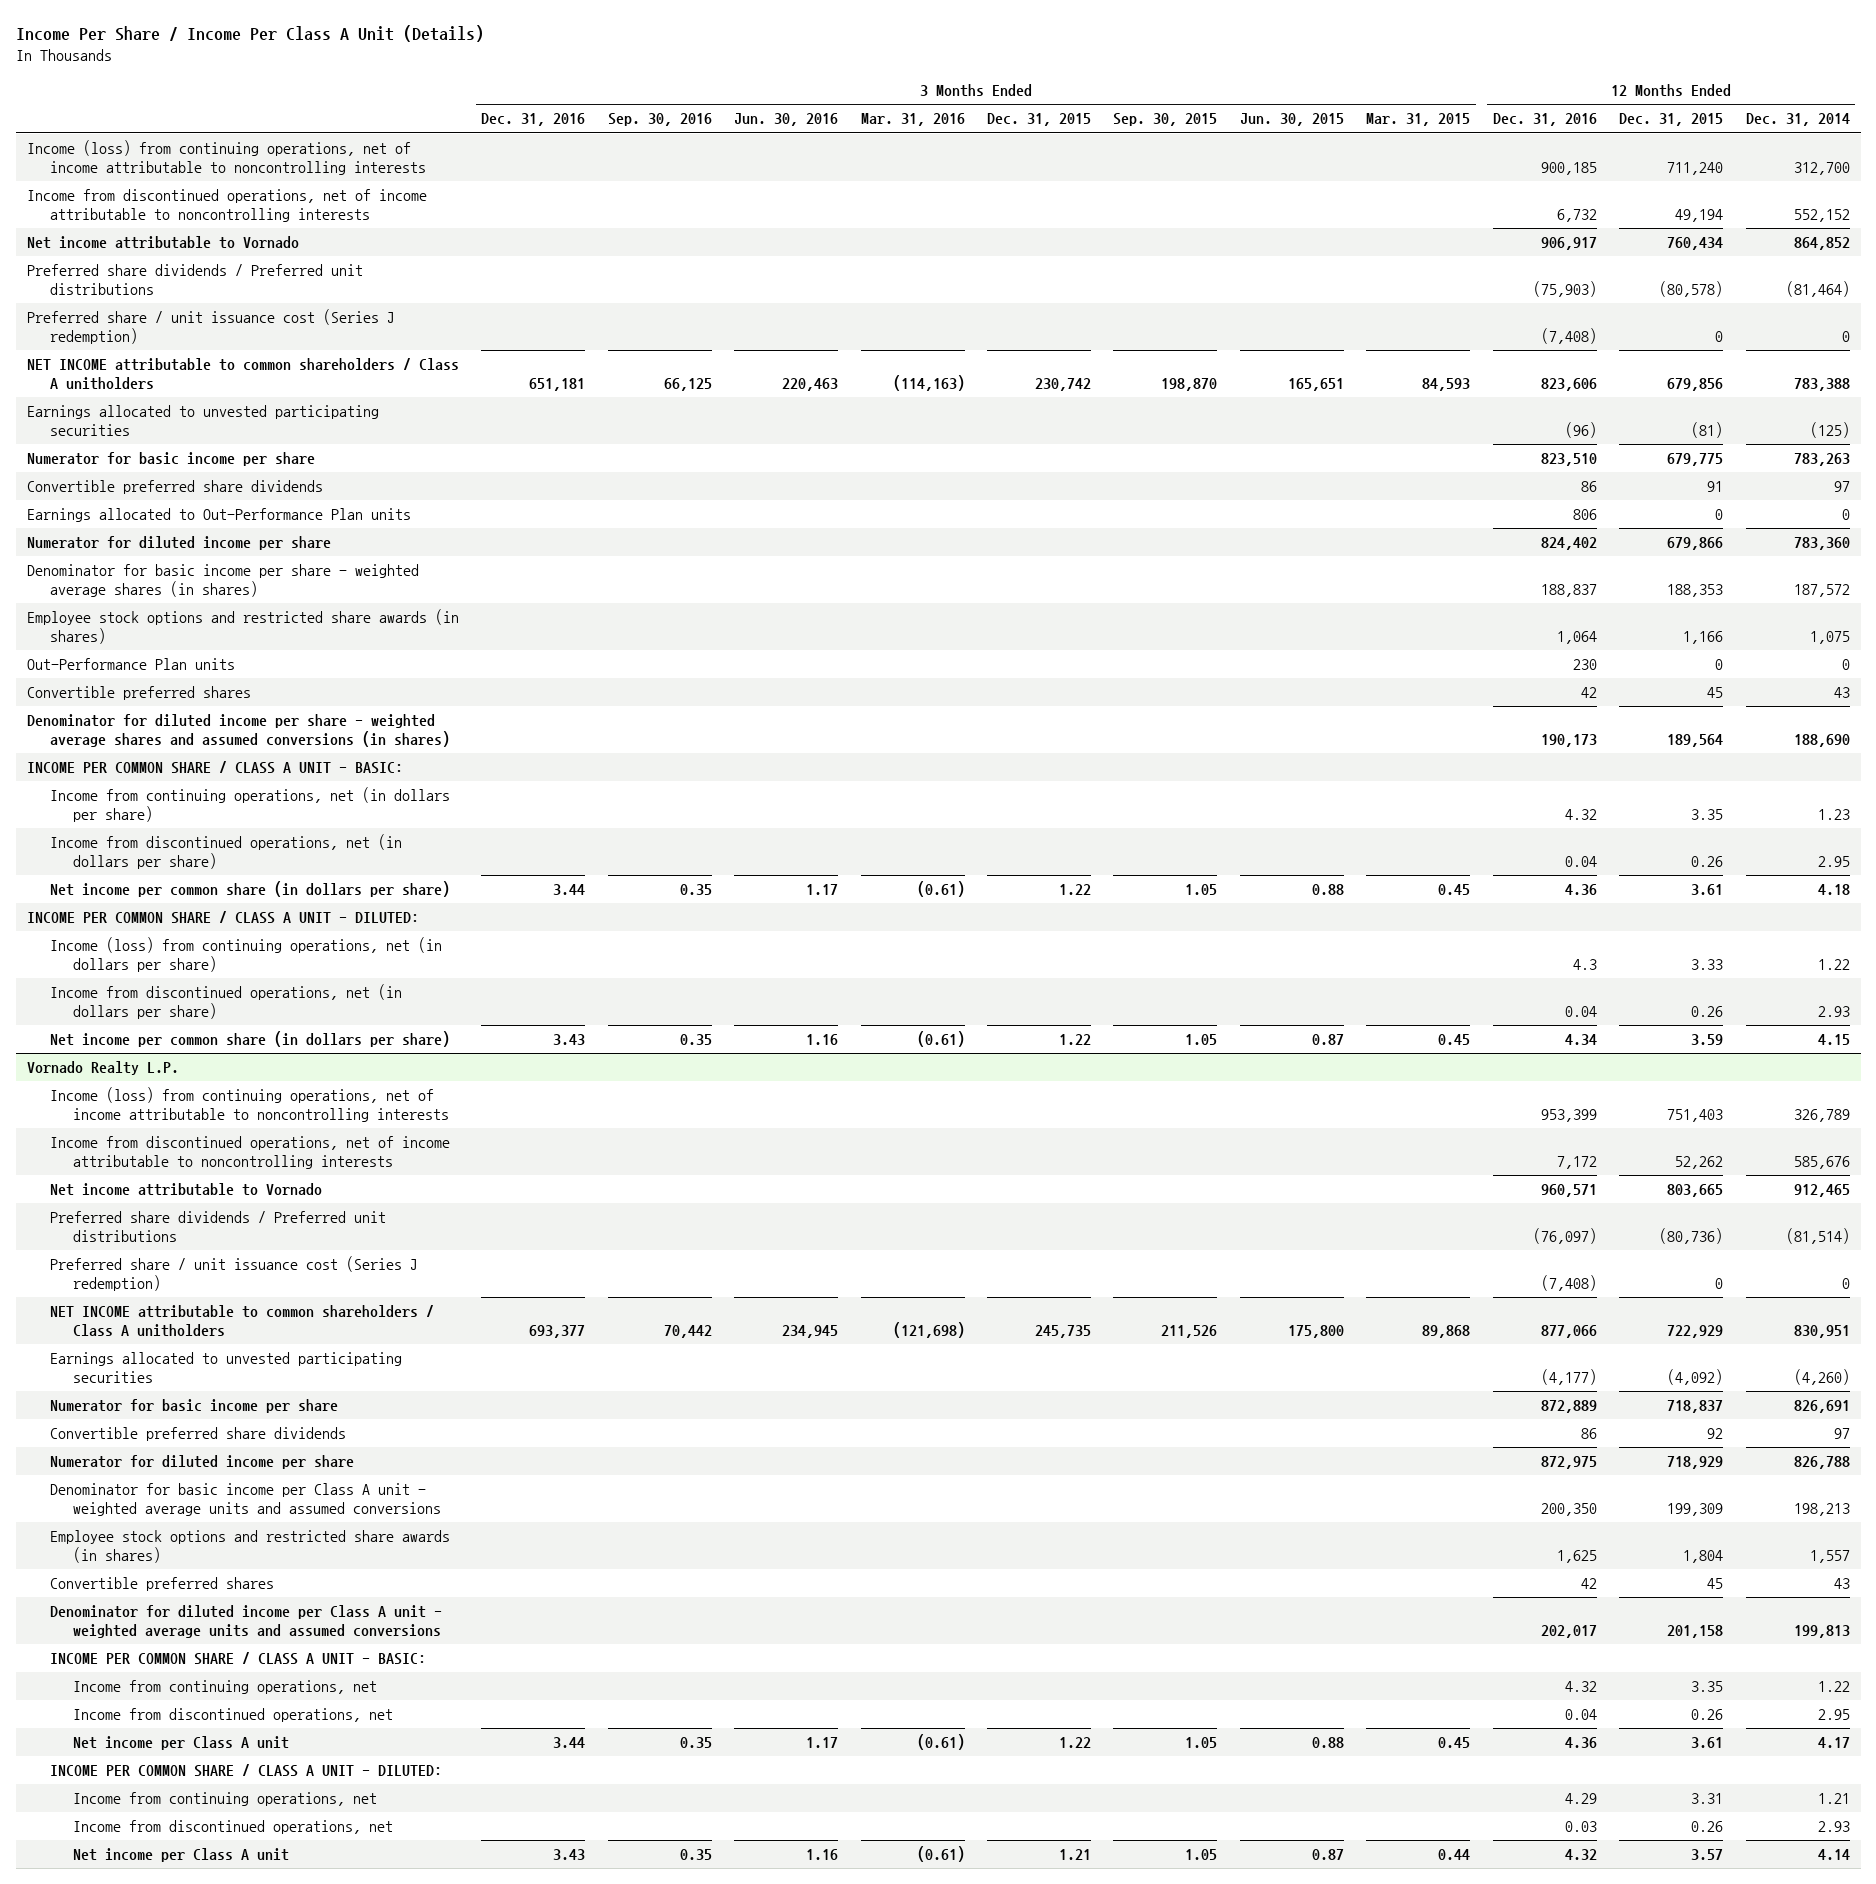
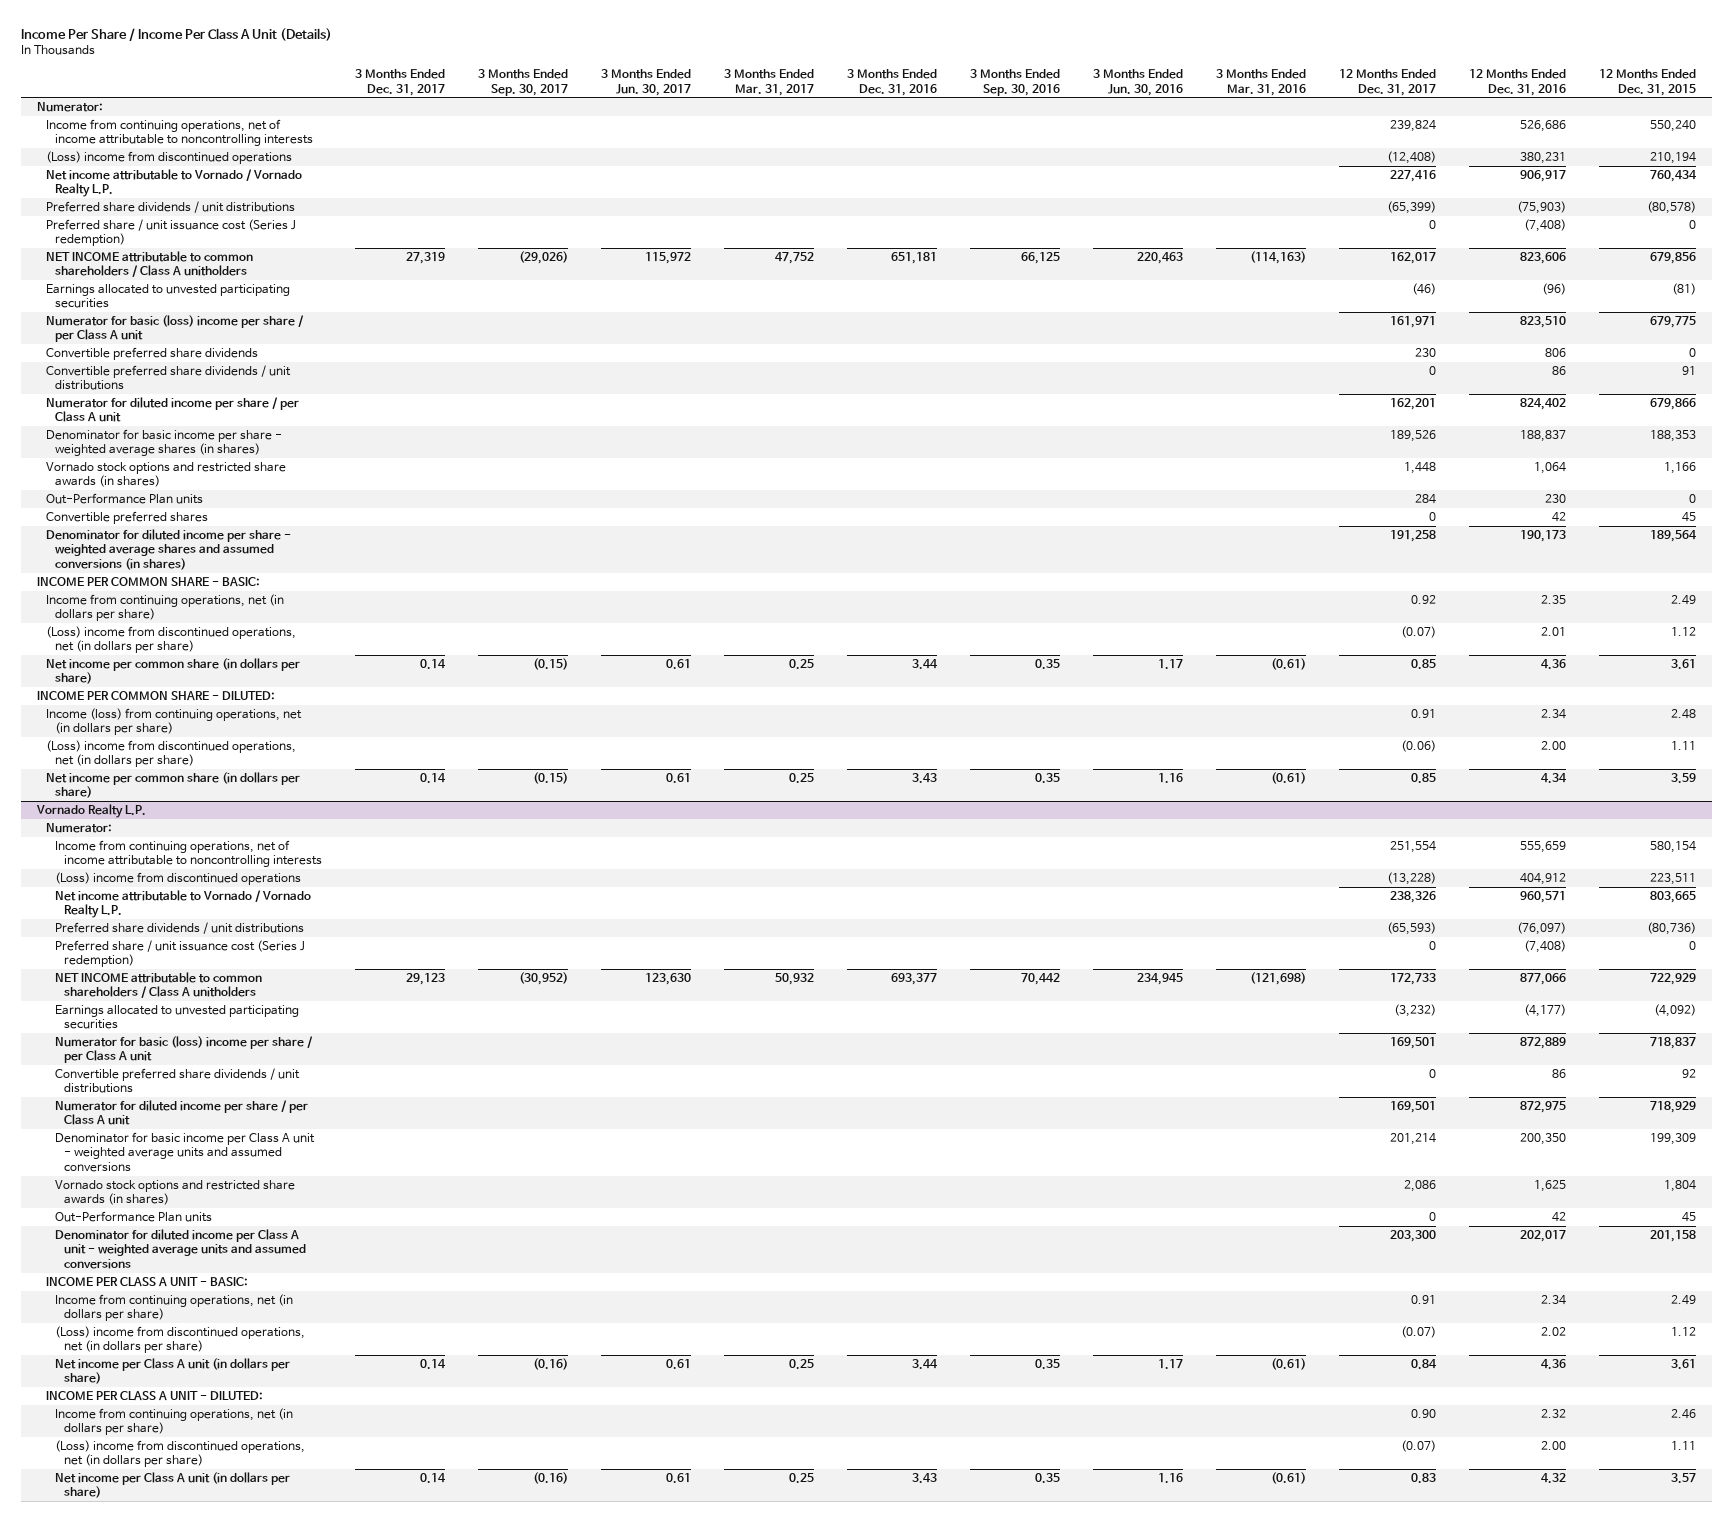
- | 3 Months Ended Dec. 31, 2016 | 3 Months Ended Sep. 30, 2016 | 3 Months Ended Jun. 30, 2016 | 3 Months Ended Mar. 31, 2016 | 3 Months Ended Dec. 31, 2015 | 3 Months Ended Sep. 30, 2015 | 3 Months Ended Jun. 30, 2015 | 3 Months Ended Mar. 31, 2015 | 12 Months Ended Dec. 31, 2016 | 12 Months Ended Dec. 31, 2015 | 12 Months Ended Dec. 31, 2014
+ | 3 Months Ended Dec. 31, 2017 | 3 Months Ended Sep. 30, 2017 | 3 Months Ended Jun. 30, 2017 | 3 Months Ended Mar. 31, 2017 | 3 Months Ended Dec. 31, 2016 | 3 Months Ended Sep. 30, 2016 | 3 Months Ended Jun. 30, 2016 | 3 Months Ended Mar. 31, 2016 | 12 Months Ended Dec. 31, 2017 | 12 Months Ended Dec. 31, 2016 | 12 Months Ended Dec. 31, 2015
- Income (loss) from continuing operations, net of income attributable to noncontrolling interests | | | | | | | | | 900,185 | 711,240 | 312,700
- Income from discontinued operations, net of income attributable to noncontrolling interests | | | | | | | | | 6,732 | 49,194 | 552,152
- Net income attributable to Vornado | | | | | | | | | 906,917 | 760,434 | 864,852
- Preferred share dividends / Preferred unit distributions | | | | | | | | | (75,903) | (80,578) | (81,464)
+ Numerator:
+ Income from continuing operations, net of income attributable to noncontrolling interests | | | | | | | | | 239,824 | 526,686 | 550,240
+ (Loss) income from discontinued operations | | | | | | | | | (12,408) | 380,231 | 210,194
+ Net income attributable to Vornado / Vornado Realty L.P. | | | | | | | | | 227,416 | 906,917 | 760,434
+ Preferred share dividends / unit distributions | | | | | | | | | (65,399) | (75,903) | (80,578)
- Numerator for basic income per share | | | | | | | | | 823,510 | 679,775 | 783,263
- Convertible preferred share dividends | | | | | | | | | 86 | 91 | 97
- Earnings allocated to Out-Performance Plan units | | | | | | | | | 806 | 0 | 0
- Numerator for diluted income per share | | | | | | | | | 824,402 | 679,866 | 783,360
+ Numerator for basic (loss) income per share / per Class A unit | | | | | | | | | 161,971 | 823,510 | 679,775
+ Convertible preferred share dividends | | | | | | | | | 230 | 806 | 0
+ Convertible preferred share dividends / unit distributions | | | | | | | | | 0 | 86 | 91
+ Numerator for diluted income per share / per Class A unit | | | | | | | | | 162,201 | 824,402 | 679,866
- Employee stock options and restricted share awards (in shares) | | | | | | | | | 1,064 | 1,166 | 1,075
+ Vornado stock options and restricted share awards (in shares) | | | | | | | | | 1,448 | 1,064 | 1,166
- INCOME PER COMMON SHARE / CLASS A UNIT - BASIC:
- Income from continuing operations, net (in dollars per share) | | | | | | | | | 4.32 | 3.35 | 1.23
- Income from discontinued operations, net (in dollars per share) | | | | | | | | | 0.04 | 0.26 | 2.95
+ INCOME PER COMMON SHARE - BASIC:
+ Income from continuing operations, net (in dollars per share) | | | | | | | | | 0.92 | 2.35 | 2.49
+ (Loss) income from discontinued operations, net (in dollars per share) | | | | | | | | | (0.07) | 2.01 | 1.12
- INCOME PER COMMON SHARE / CLASS A UNIT - DILUTED:
- Income (loss) from continuing operations, net (in dollars per share) | | | | | | | | | 4.3 | 3.33 | 1.22
- Income from discontinued operations, net (in dollars per share) | | | | | | | | | 0.04 | 0.26 | 2.93
+ INCOME PER COMMON SHARE - DILUTED:
+ Income (loss) from continuing operations, net (in dollars per share) | | | | | | | | | 0.91 | 2.34 | 2.48
+ (Loss) income from discontinued operations, net (in dollars per share) | | | | | | | | | (0.06) | 2.00 | 1.11
@ Vornado Realty L.P.
- Income (loss) from continuing operations, net of income attributable to noncontrolling interests | | | | | | | | | 953,399 | 751,403 | 326,789
- Income from discontinued operations, net of income attributable to noncontrolling interests | | | | | | | | | 7,172 | 52,262 | 585,676
- Net income attributable to Vornado | | | | | | | | | 960,571 | 803,665 | 912,465
- Preferred share dividends / Preferred unit distributions | | | | | | | | | (76,097) | (80,736) | (81,514)
+ Numerator:
+ Income from continuing operations, net of income attributable to noncontrolling interests | | | | | | | | | 251,554 | 555,659 | 580,154
+ (Loss) income from discontinued operations | | | | | | | | | (13,228) | 404,912 | 223,511
+ Net income attributable to Vornado / Vornado Realty L.P. | | | | | | | | | 238,326 | 960,571 | 803,665
+ Preferred share dividends / unit distributions | | | | | | | | | (65,593) | (76,097) | (80,736)
- Numerator for basic income per share | | | | | | | | | 872,889 | 718,837 | 826,691
- Convertible preferred share dividends | | | | | | | | | 86 | 92 | 97
- Numerator for diluted income per share | | | | | | | | | 872,975 | 718,929 | 826,788
+ Numerator for basic (loss) income per share / per Class A unit | | | | | | | | | 169,501 | 872,889 | 718,837
+ Convertible preferred share dividends / unit distributions | | | | | | | | | 0 | 86 | 92
+ Numerator for diluted income per share / per Class A unit | | | | | | | | | 169,501 | 872,975 | 718,929
- Employee stock options and restricted share awards (in shares) | | | | | | | | | 1,625 | 1,804 | 1,557
- Convertible preferred shares | | | | | | | | | 42 | 45 | 43
+ Vornado stock options and restricted share awards (in shares) | | | | | | | | | 2,086 | 1,625 | 1,804
+ Out-Performance Plan units | | | | | | | | | 0 | 42 | 45
- INCOME PER COMMON SHARE / CLASS A UNIT - BASIC:
- Income from continuing operations, net | | | | | | | | | 4.32 | 3.35 | 1.22
- Income from discontinued operations, net | | | | | | | | | 0.04 | 0.26 | 2.95
- Net income per Class A unit | 3.44 | 0.35 | 1.17 | (0.61) | 1.22 | 1.05 | 0.88 | 0.45 | 4.36 | 3.61 | 4.17
- INCOME PER COMMON SHARE / CLASS A UNIT - DILUTED:
- Income from continuing operations, net | | | | | | | | | 4.29 | 3.31 | 1.21
- Income from discontinued operations, net | | | | | | | | | 0.03 | 0.26 | 2.93
- Net income per Class A unit | 3.43 | 0.35 | 1.16 | (0.61) | 1.21 | 1.05 | 0.87 | 0.44 | 4.32 | 3.57 | 4.14
+ INCOME PER CLASS A UNIT - BASIC:
+ Income from continuing operations, net (in dollars per share) | | | | | | | | | 0.91 | 2.34 | 2.49
+ (Loss) income from discontinued operations, net (in dollars per share) | | | | | | | | | (0.07) | 2.02 | 1.12
+ Net income per Class A unit (in dollars per share) | 0.14 | (0.16) | 0.61 | 0.25 | 3.44 | 0.35 | 1.17 | (0.61) | 0.84 | 4.36 | 3.61
+ INCOME PER CLASS A UNIT - DILUTED:
+ Income from continuing operations, net (in dollars per share) | | | | | | | | | 0.90 | 2.32 | 2.46
+ (Loss) income from discontinued operations, net (in dollars per share) | | | | | | | | | (0.07) | 2.00 | 1.11
+ Net income per Class A unit (in dollars per share) | 0.14 | (0.16) | 0.61 | 0.25 | 3.43 | 0.35 | 1.16 | (0.61) | 0.83 | 4.32 | 3.57

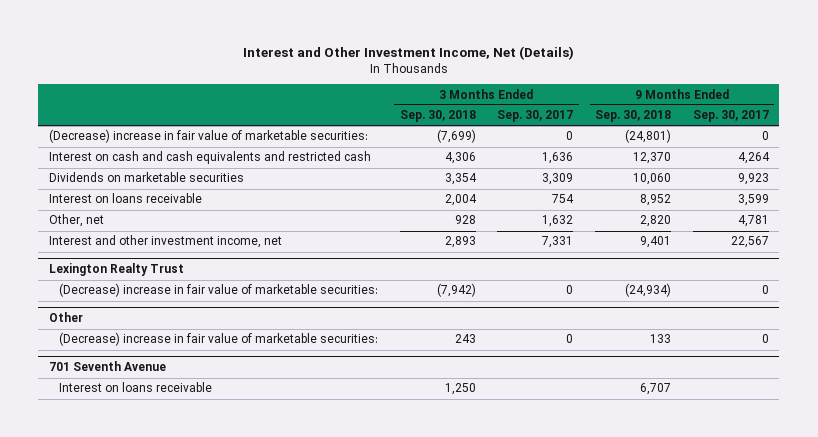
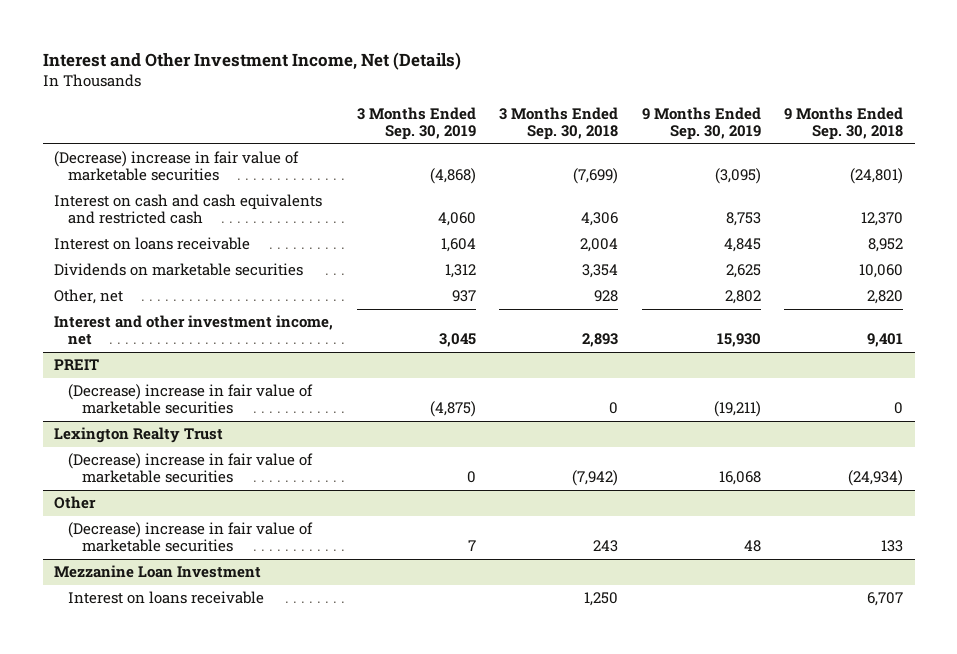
- | 3 Months Ended Sep. 30, 2018 | 3 Months Ended Sep. 30, 2017 | 9 Months Ended Sep. 30, 2018 | 9 Months Ended Sep. 30, 2017
+ | 3 Months Ended Sep. 30, 2019 | 3 Months Ended Sep. 30, 2018 | 9 Months Ended Sep. 30, 2019 | 9 Months Ended Sep. 30, 2018
- (Decrease) increase in fair value of marketable securities: | (7,699) | 0 | (24,801) | 0
+ (Decrease) increase in fair value of marketable securities | (4,868) | (7,699) | (3,095) | (24,801)
moved down: Dividends on marketable securities | 1,312 | 3,354 | 2,625 | 10,060
+ PREIT
+ (Decrease) increase in fair value of marketable securities | (4,875) | 0 | (19,211) | 0
@ Lexington Realty Trust
- (Decrease) increase in fair value of marketable securities: | (7,942) | 0 | (24,934) | 0
+ (Decrease) increase in fair value of marketable securities | 0 | (7,942) | 16,068 | (24,934)
@ Other
- (Decrease) increase in fair value of marketable securities: | 243 | 0 | 133 | 0
- 701 Seventh Avenue
@ Other
+ (Decrease) increase in fair value of marketable securities | 7 | 243 | 48 | 133
+ Mezzanine Loan Investment

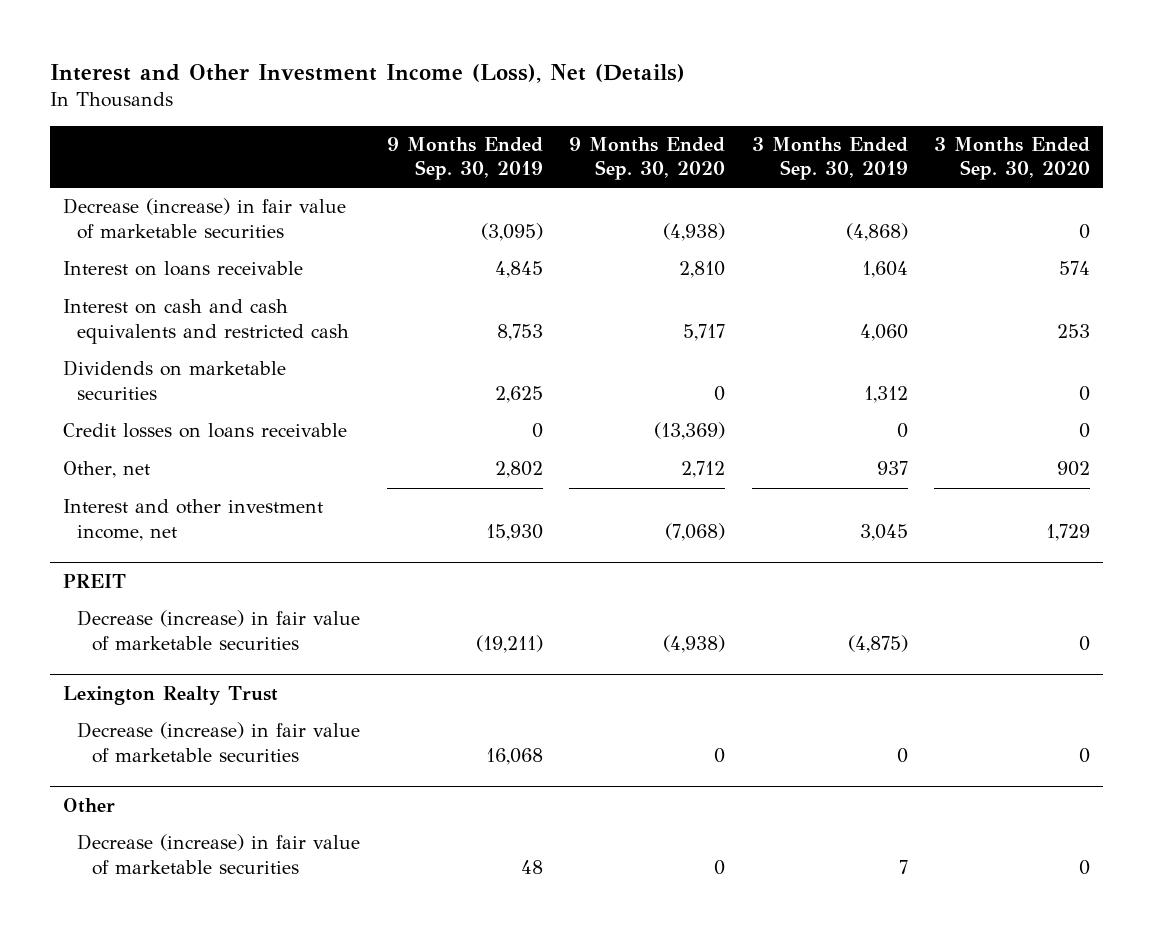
- Interest and Other Investment Income, Net (Details)
+ Interest and Other Investment Income (Loss), Net (Details)
- | 3 Months Ended Sep. 30, 2019 | 3 Months Ended Sep. 30, 2018 | 9 Months Ended Sep. 30, 2019 | 9 Months Ended Sep. 30, 2018
+ | 9 Months Ended Sep. 30, 2019 | 9 Months Ended Sep. 30, 2020 | 3 Months Ended Sep. 30, 2019 | 3 Months Ended Sep. 30, 2020
- (Decrease) increase in fair value of marketable securities | (4,868) | (7,699) | (3,095) | (24,801)
+ Decrease (increase) in fair value of marketable securities | (3,095) | (4,938) | (4,868) | 0
moved down: Interest on cash and cash equivalents and restricted cash | 8,753 | 5,717 | 4,060 | 253
+ Credit losses on loans receivable | 0 | (13,369) | 0 | 0
@ PREIT
- (Decrease) increase in fair value of marketable securities | (4,875) | 0 | (19,211) | 0
+ Decrease (increase) in fair value of marketable securities | (19,211) | (4,938) | (4,875) | 0
@ Lexington Realty Trust
- (Decrease) increase in fair value of marketable securities | 0 | (7,942) | 16,068 | (24,934)
+ Decrease (increase) in fair value of marketable securities | 16,068 | 0 | 0 | 0
@ Other
- (Decrease) increase in fair value of marketable securities | 7 | 243 | 48 | 133
- Mezzanine Loan Investment
- Interest on loans receivable | | 1,250 | | 6,707
@ Other
+ Decrease (increase) in fair value of marketable securities | 48 | 0 | 7 | 0

